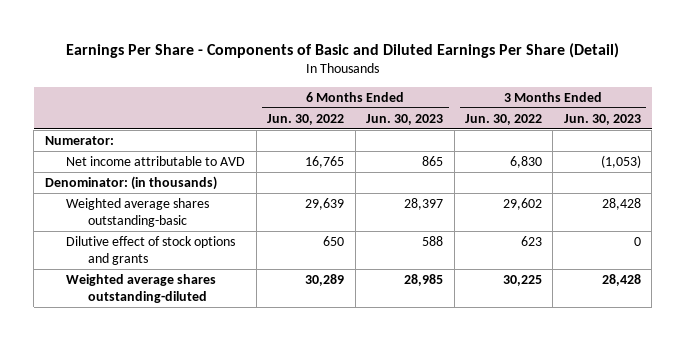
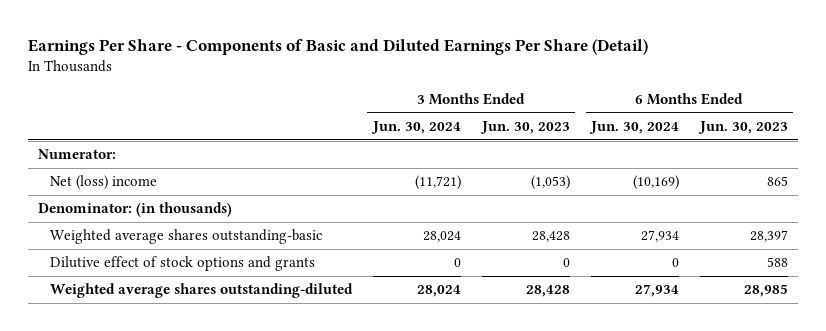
- | 6 Months Ended Jun. 30, 2022 | 6 Months Ended Jun. 30, 2023 | 3 Months Ended Jun. 30, 2022 | 3 Months Ended Jun. 30, 2023
+ | 3 Months Ended Jun. 30, 2024 | 3 Months Ended Jun. 30, 2023 | 6 Months Ended Jun. 30, 2024 | 6 Months Ended Jun. 30, 2023
- Net income attributable to AVD | 16,765 | 865 | 6,830 | (1,053)
+ Net (loss) income | (11,721) | (1,053) | (10,169) | 865

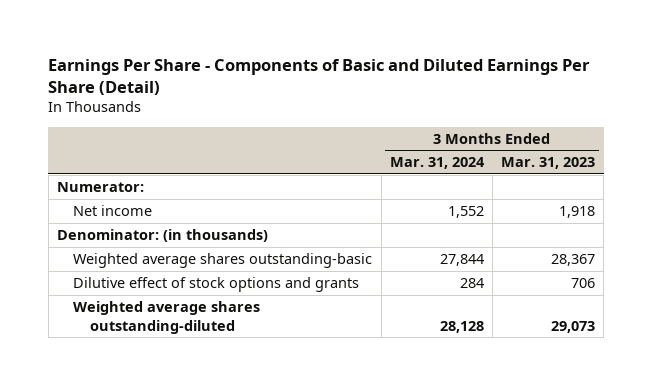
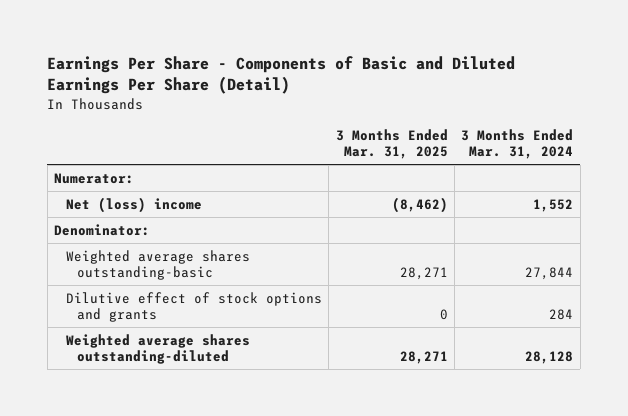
- | 3 Months Ended Mar. 31, 2024 | 3 Months Ended Mar. 31, 2023
+ | 3 Months Ended Mar. 31, 2025 | 3 Months Ended Mar. 31, 2024
- Net income | 1,552 | 1,918
- Denominator: (in thousands)
+ Net (loss) income | (8,462) | 1,552
+ Denominator:

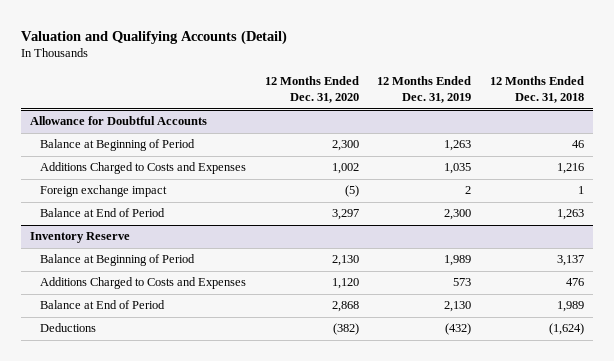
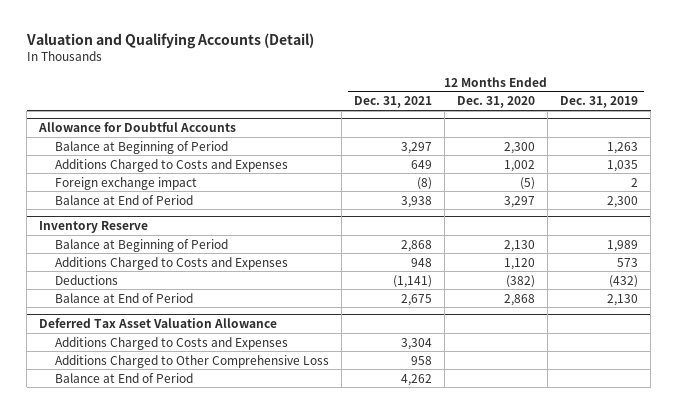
- | 12 Months Ended Dec. 31, 2020 | 12 Months Ended Dec. 31, 2019 | 12 Months Ended Dec. 31, 2018
+ | 12 Months Ended Dec. 31, 2021 | 12 Months Ended Dec. 31, 2020 | 12 Months Ended Dec. 31, 2019
@ Inventory Reserve
moved down: Balance at End of Period | 2,675 | 2,868 | 2,130
+ Deferred Tax Asset Valuation Allowance
+ Additions Charged to Costs and Expenses | 3,304 | |
+ Additions Charged to Other Comprehensive Loss | 958 | |
+ Balance at End of Period | 4,262 | |

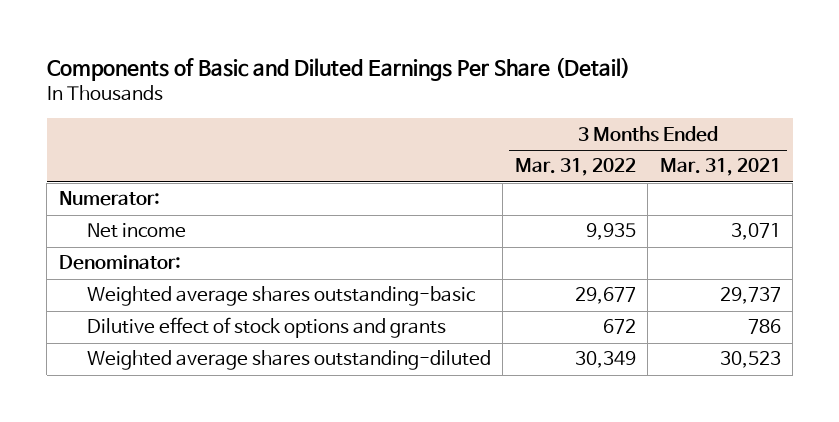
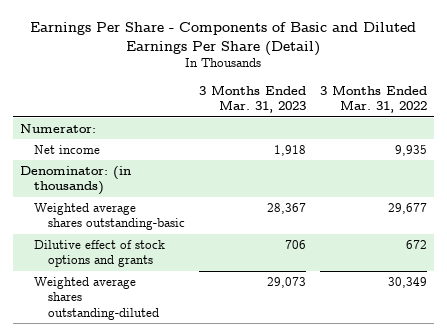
- Components of Basic and Diluted Earnings Per Share (Detail)
+ Earnings Per Share - Components of Basic and Diluted Earnings Per Share (Detail)
- | 3 Months Ended Mar. 31, 2022 | 3 Months Ended Mar. 31, 2021
+ | 3 Months Ended Mar. 31, 2023 | 3 Months Ended Mar. 31, 2022
- Denominator:
+ Denominator: (in thousands)

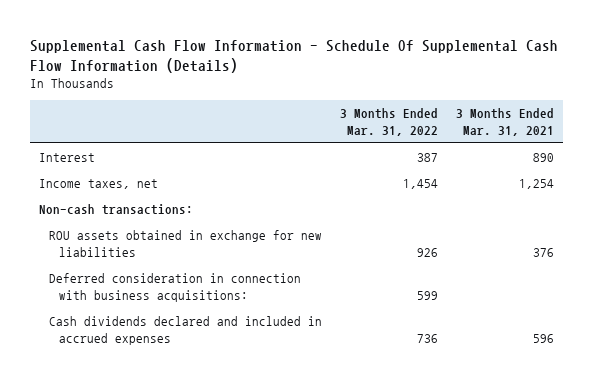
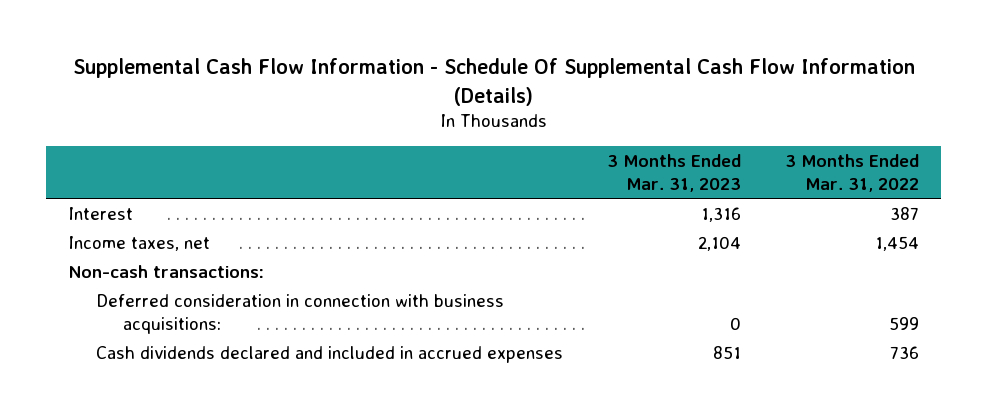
- | 3 Months Ended Mar. 31, 2022 | 3 Months Ended Mar. 31, 2021
+ | 3 Months Ended Mar. 31, 2023 | 3 Months Ended Mar. 31, 2022
- ROU assets obtained in exchange for new liabilities | 926 | 376

